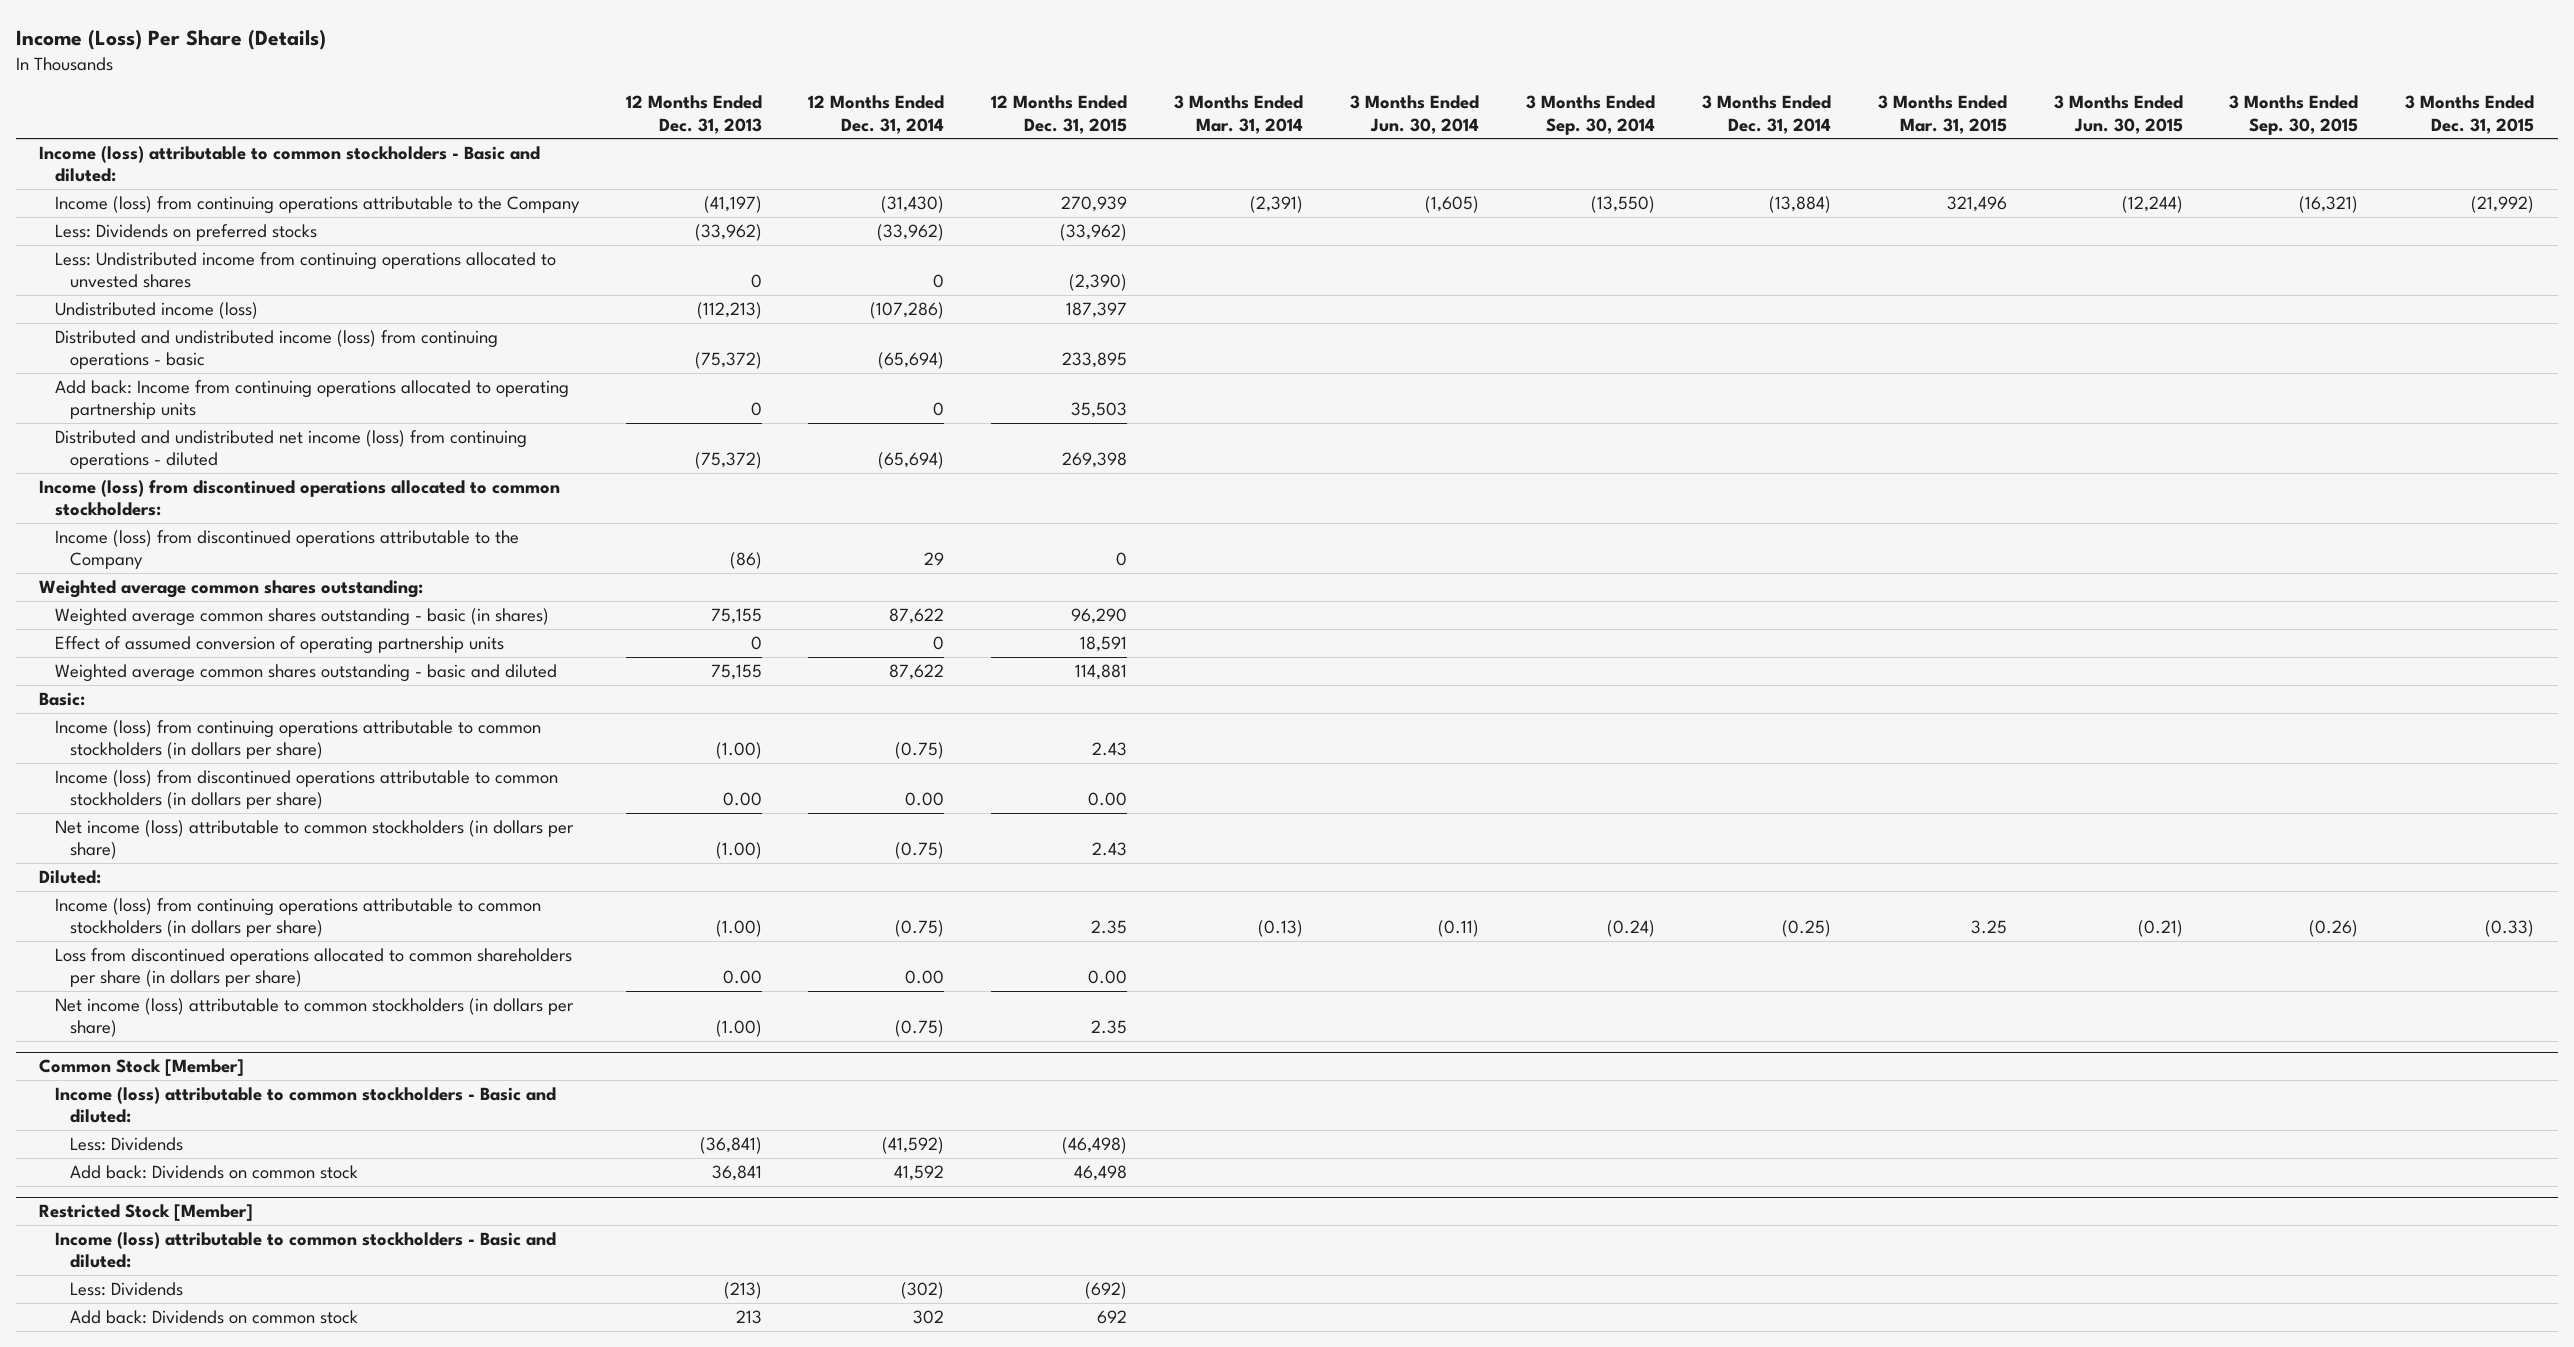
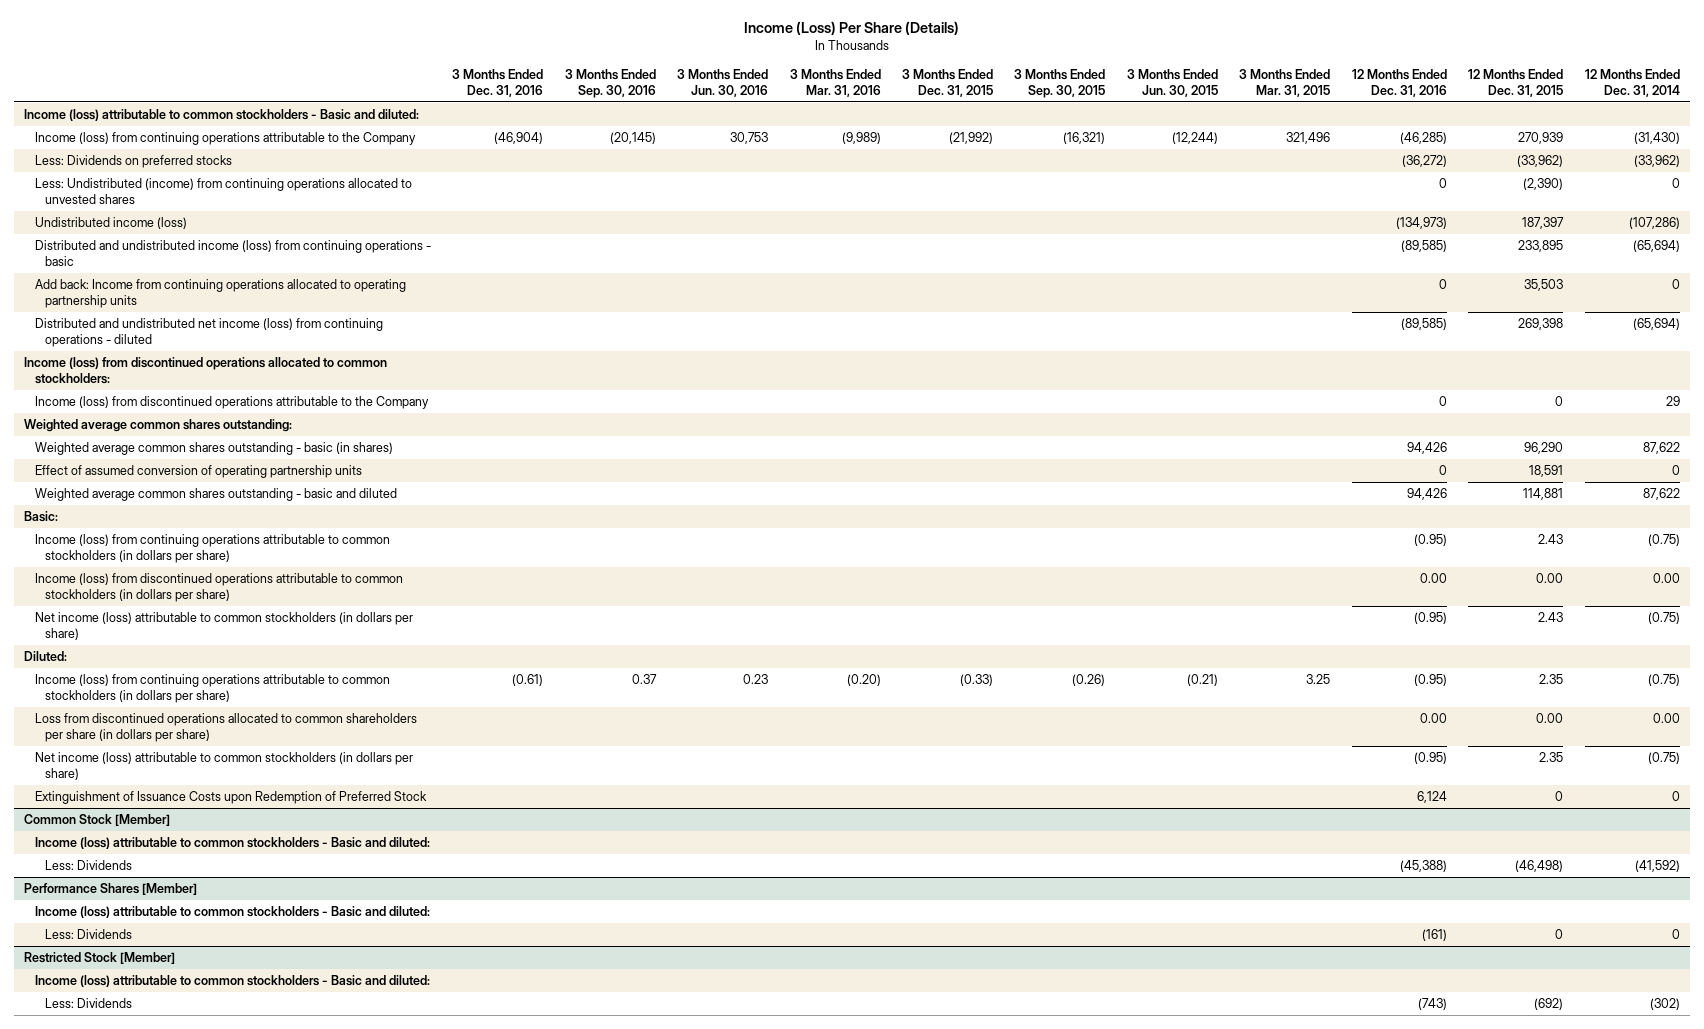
- | 12 Months Ended Dec. 31, 2013 | 12 Months Ended Dec. 31, 2014 | 12 Months Ended Dec. 31, 2015 | 3 Months Ended Mar. 31, 2014 | 3 Months Ended Jun. 30, 2014 | 3 Months Ended Sep. 30, 2014 | 3 Months Ended Dec. 31, 2014 | 3 Months Ended Mar. 31, 2015 | 3 Months Ended Jun. 30, 2015 | 3 Months Ended Sep. 30, 2015 | 3 Months Ended Dec. 31, 2015
+ | 3 Months Ended Dec. 31, 2016 | 3 Months Ended Sep. 30, 2016 | 3 Months Ended Jun. 30, 2016 | 3 Months Ended Mar. 31, 2016 | 3 Months Ended Dec. 31, 2015 | 3 Months Ended Sep. 30, 2015 | 3 Months Ended Jun. 30, 2015 | 3 Months Ended Mar. 31, 2015 | 12 Months Ended Dec. 31, 2016 | 12 Months Ended Dec. 31, 2015 | 12 Months Ended Dec. 31, 2014
- Less: Undistributed income from continuing operations allocated to unvested shares | 0 | 0 | (2,390) | | | | | | | |
+ Less: Undistributed (income) from continuing operations allocated to unvested shares | | | | | | | | | 0 | (2,390) | 0
+ Extinguishment of Issuance Costs upon Redemption of Preferred Stock | | | | | | | | | 6,124 | 0 | 0
@ Common Stock [Member]
- Add back: Dividends on common stock | 36,841 | 41,592 | 46,498 | | | | | | | |
+ Performance Shares [Member]
+ Income (loss) attributable to common stockholders - Basic and diluted:
+ Less: Dividends | | | | | | | | | (161) | 0 | 0
@ Restricted Stock [Member]
- Add back: Dividends on common stock | 213 | 302 | 692 | | | | | | | |

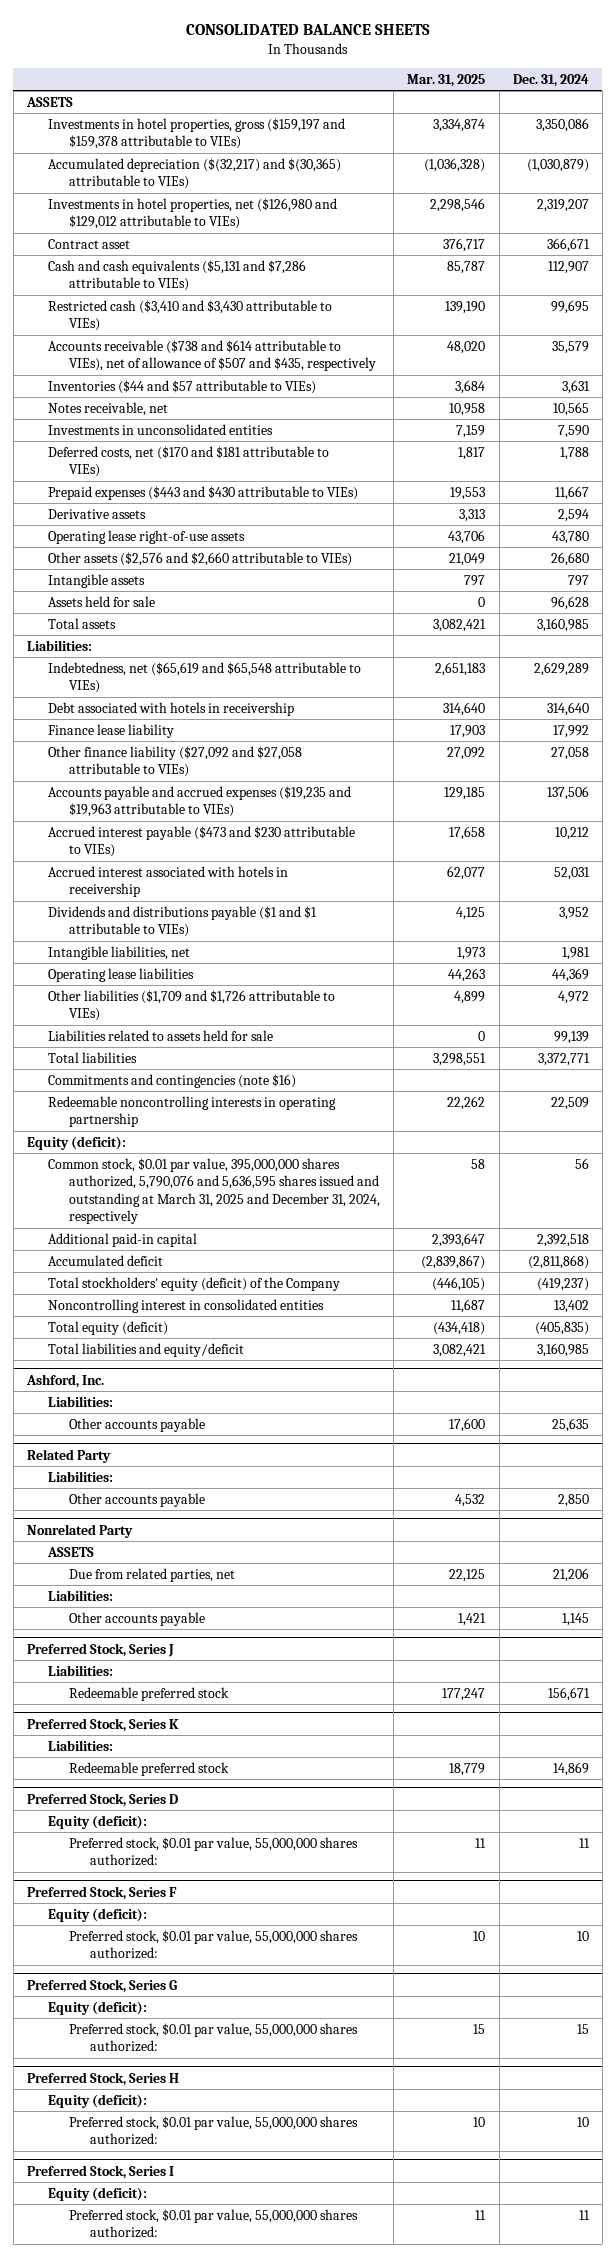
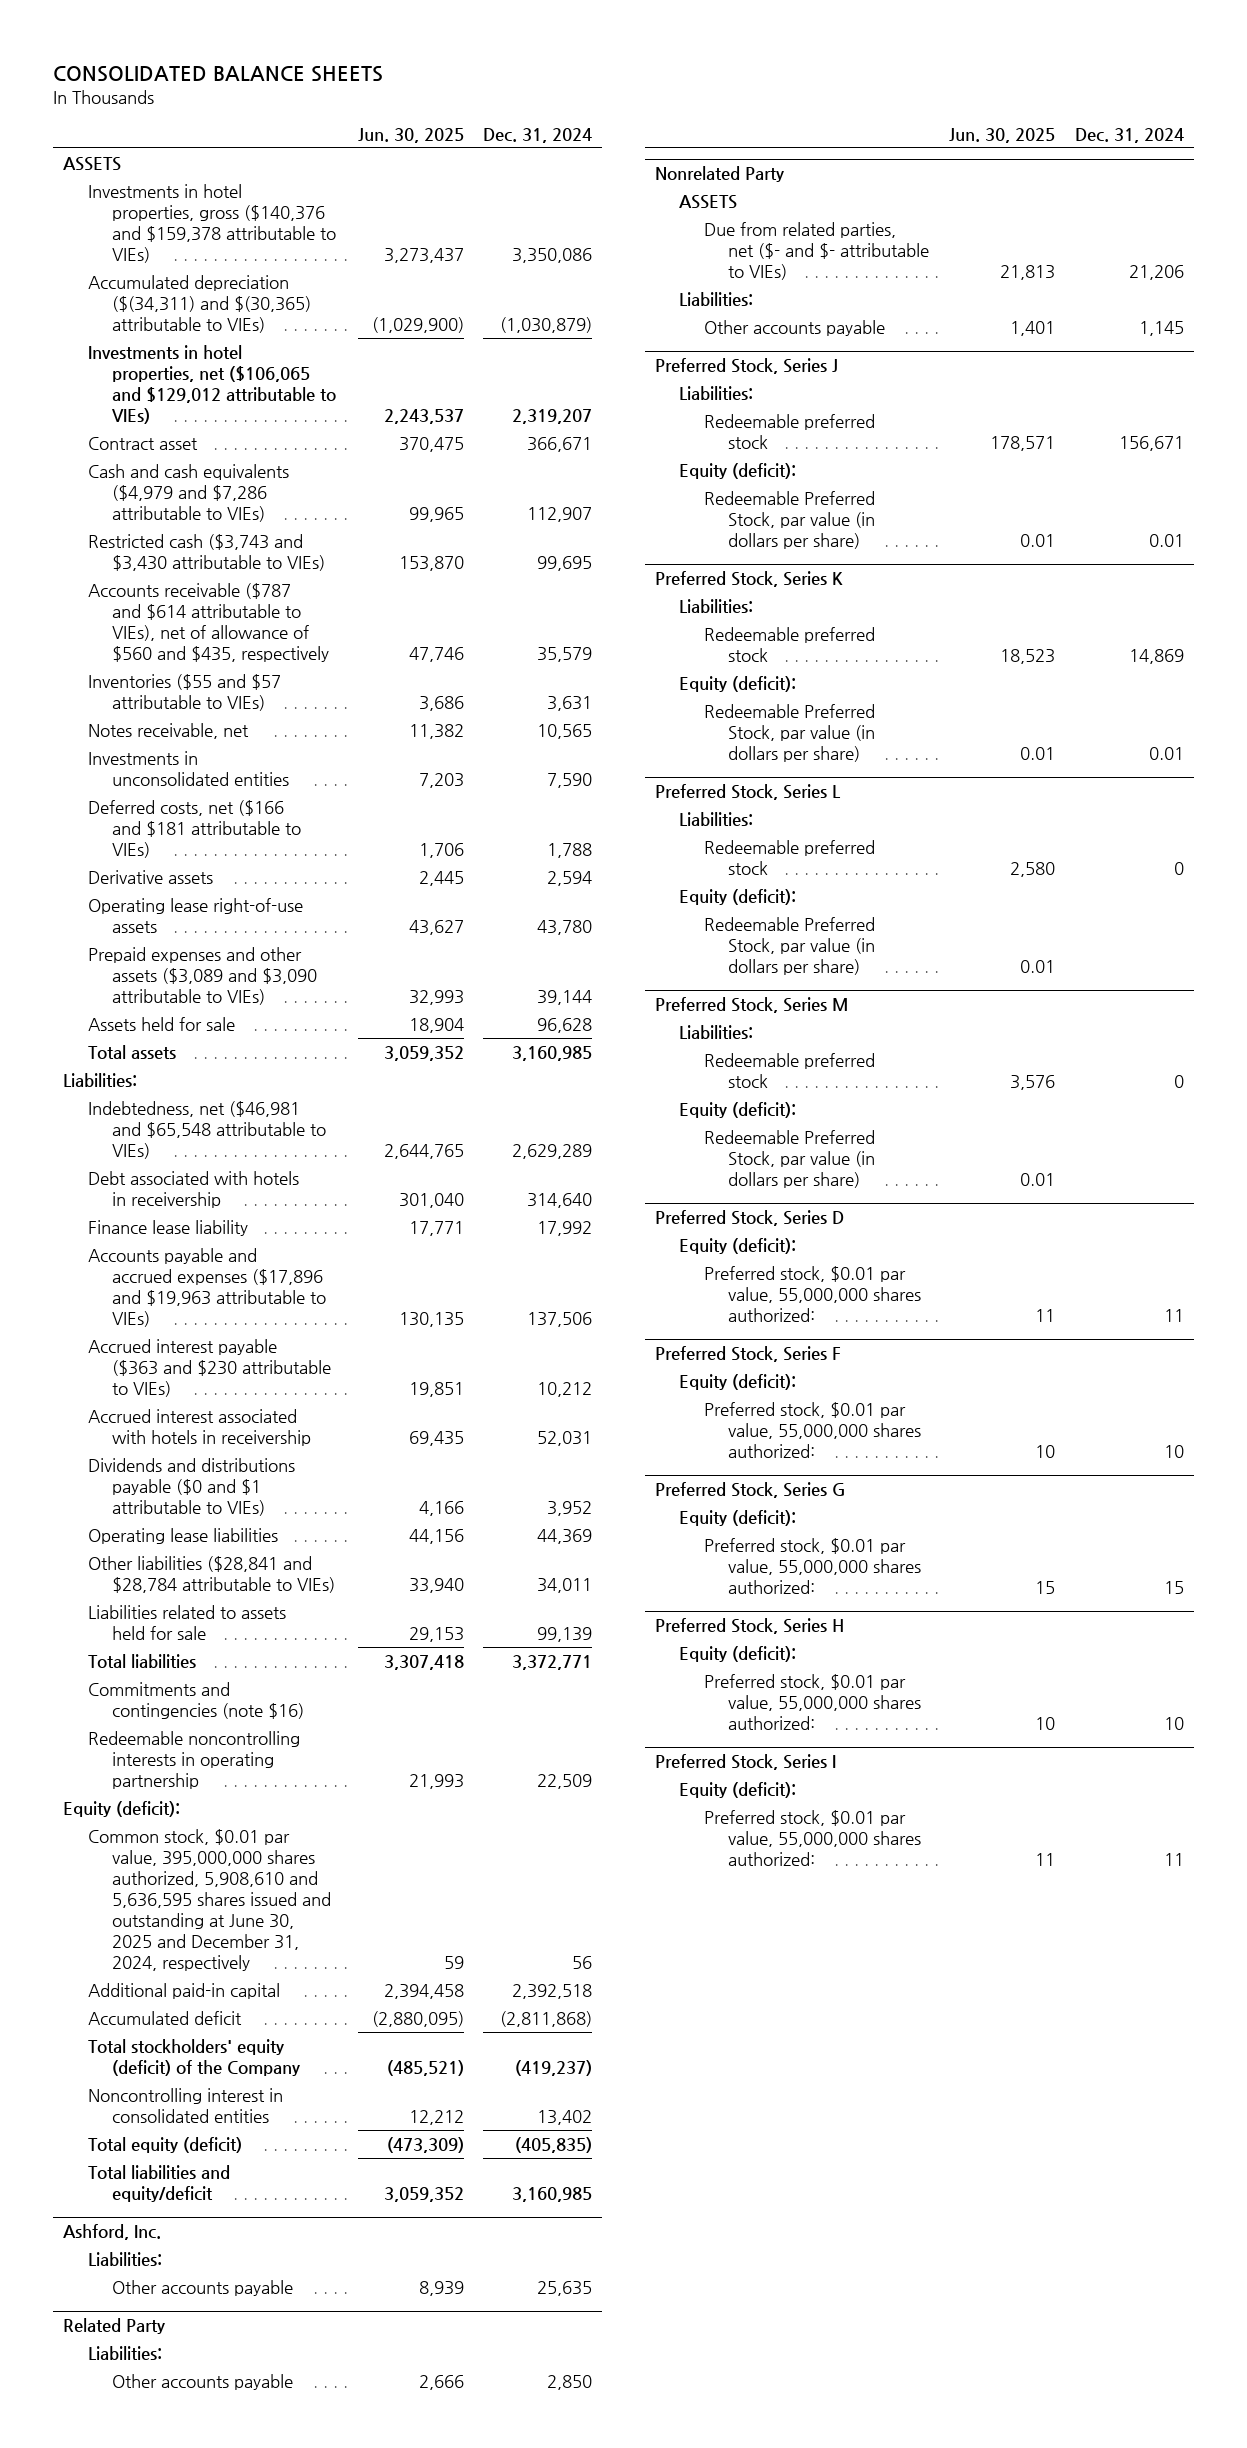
- | Mar. 31, 2025 | Dec. 31, 2024
+ | Jun. 30, 2025 | Dec. 31, 2024
- Investments in hotel properties, gross ($159,197 and $159,378 attributable to VIEs) | 3,334,874 | 3,350,086
- Accumulated depreciation ($(32,217) and $(30,365) attributable to VIEs) | (1,036,328) | (1,030,879)
- Investments in hotel properties, net ($126,980 and $129,012 attributable to VIEs) | 2,298,546 | 2,319,207
+ Investments in hotel properties, gross ($140,376 and $159,378 attributable to VIEs) | 3,273,437 | 3,350,086
+ Accumulated depreciation ($(34,311) and $(30,365) attributable to VIEs) | (1,029,900) | (1,030,879)
+ Investments in hotel properties, net ($106,065 and $129,012 attributable to VIEs) | 2,243,537 | 2,319,207
- Cash and cash equivalents ($5,131 and $7,286 attributable to VIEs) | 85,787 | 112,907
- Restricted cash ($3,410 and $3,430 attributable to VIEs) | 139,190 | 99,695
- Accounts receivable ($738 and $614 attributable to VIEs), net of allowance of $507 and $435, respectively | 48,020 | 35,579
- Inventories ($44 and $57 attributable to VIEs) | 3,684 | 3,631
+ Cash and cash equivalents ($4,979 and $7,286 attributable to VIEs) | 99,965 | 112,907
+ Restricted cash ($3,743 and $3,430 attributable to VIEs) | 153,870 | 99,695
+ Accounts receivable ($787 and $614 attributable to VIEs), net of allowance of $560 and $435, respectively | 47,746 | 35,579
+ Inventories ($55 and $57 attributable to VIEs) | 3,686 | 3,631
- Deferred costs, net ($170 and $181 attributable to VIEs) | 1,817 | 1,788
- Prepaid expenses ($443 and $430 attributable to VIEs) | 19,553 | 11,667
+ Deferred costs, net ($166 and $181 attributable to VIEs) | 1,706 | 1,788
- Other assets ($2,576 and $2,660 attributable to VIEs) | 21,049 | 26,680
- Intangible assets | 797 | 797
+ Prepaid expenses and other assets ($3,089 and $3,090 attributable to VIEs) | 32,993 | 39,144
- Indebtedness, net ($65,619 and $65,548 attributable to VIEs) | 2,651,183 | 2,629,289
+ Indebtedness, net ($46,981 and $65,548 attributable to VIEs) | 2,644,765 | 2,629,289
- Other finance liability ($27,092 and $27,058 attributable to VIEs) | 27,092 | 27,058
- Accounts payable and accrued expenses ($19,235 and $19,963 attributable to VIEs) | 129,185 | 137,506
- Accrued interest payable ($473 and $230 attributable to VIEs) | 17,658 | 10,212
+ Accounts payable and accrued expenses ($17,896 and $19,963 attributable to VIEs) | 130,135 | 137,506
+ Accrued interest payable ($363 and $230 attributable to VIEs) | 19,851 | 10,212
- Dividends and distributions payable ($1 and $1 attributable to VIEs) | 4,125 | 3,952
- Intangible liabilities, net | 1,973 | 1,981
+ Dividends and distributions payable ($0 and $1 attributable to VIEs) | 4,166 | 3,952
- Other liabilities ($1,709 and $1,726 attributable to VIEs) | 4,899 | 4,972
+ Other liabilities ($28,841 and $28,784 attributable to VIEs) | 33,940 | 34,011
- Common stock, $0.01 par value, 395,000,000 shares authorized, 5,790,076 and 5,636,595 shares issued and outstanding at March 31, 2025 and December 31, 2024, respectively | 58 | 56
+ Common stock, $0.01 par value, 395,000,000 shares authorized, 5,908,610 and 5,636,595 shares issued and outstanding at June 30, 2025 and December 31, 2024, respectively | 59 | 56
@ Nonrelated Party
- Due from related parties, net | 22,125 | 21,206
+ Due from related parties, net ($- and $- attributable to VIEs) | 21,813 | 21,206
@ Preferred Stock, Series J
+ Equity (deficit):
+ Redeemable Preferred Stock, par value (in dollars per share) | 0.01 | 0.01
@ Preferred Stock, Series K
+ Equity (deficit):
+ Redeemable Preferred Stock, par value (in dollars per share) | 0.01 | 0.01
+ Preferred Stock, Series L
+ Liabilities:
+ Redeemable preferred stock | 2,580 | 0
+ Equity (deficit):
+ Redeemable Preferred Stock, par value (in dollars per share) | 0.01 |
+ Preferred Stock, Series M
+ Liabilities:
+ Redeemable preferred stock | 3,576 | 0
+ Equity (deficit):
+ Redeemable Preferred Stock, par value (in dollars per share) | 0.01 |

